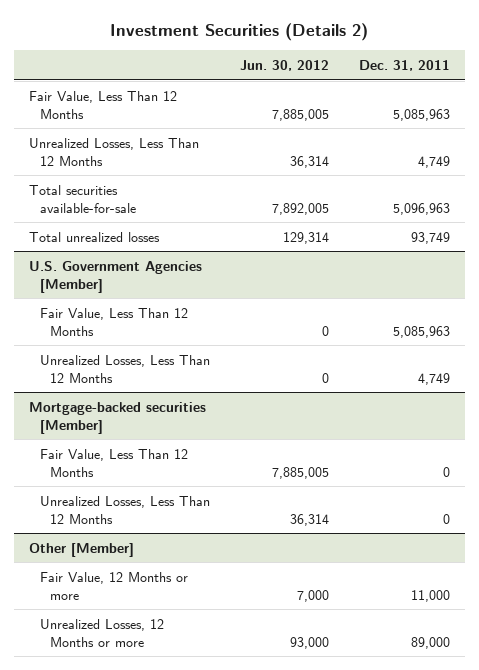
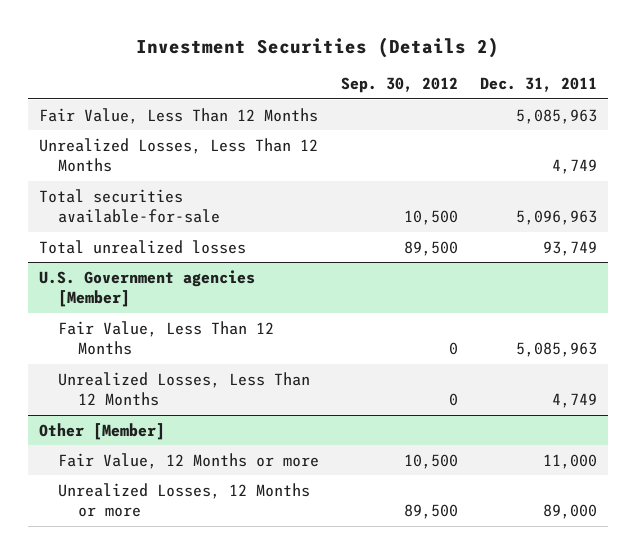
- | Jun. 30, 2012 | Dec. 31, 2011
+ | Sep. 30, 2012 | Dec. 31, 2011
- U.S. Government Agencies [Member]
+ U.S. Government agencies [Member]
- Mortgage-backed securities [Member]
- Fair Value, Less Than 12 Months | 7,885,005 | 0
- Unrealized Losses, Less Than 12 Months | 36,314 | 0

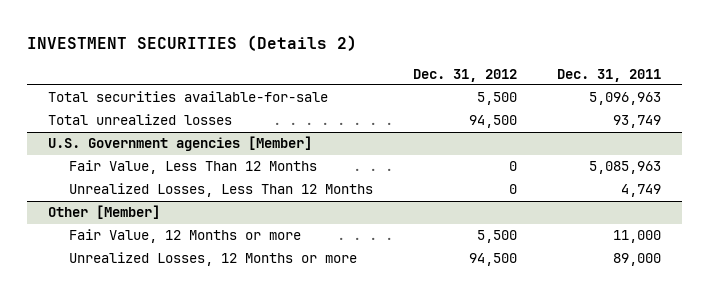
- Investment Securities (Details 2)
+ INVESTMENT SECURITIES (Details 2)
- | Sep. 30, 2012 | Dec. 31, 2011
+ | Dec. 31, 2012 | Dec. 31, 2011
- Fair Value, Less Than 12 Months | | 5,085,963
- Unrealized Losses, Less Than 12 Months | | 4,749

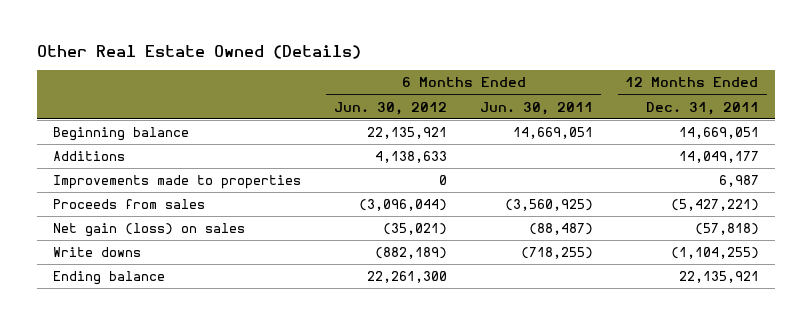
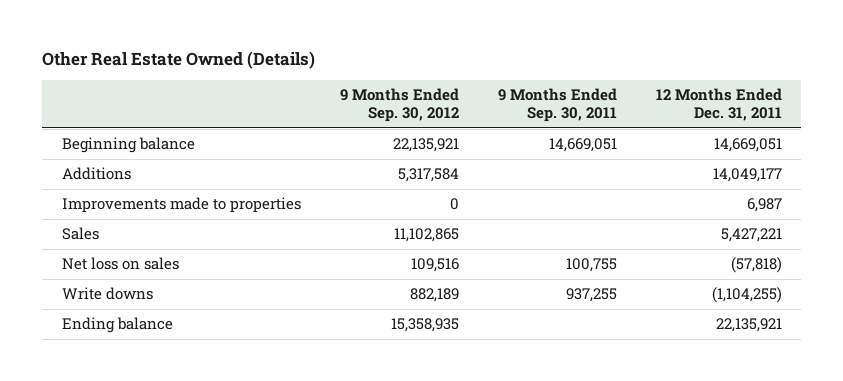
- | 6 Months Ended Jun. 30, 2012 | 6 Months Ended Jun. 30, 2011 | 12 Months Ended Dec. 31, 2011
+ | 9 Months Ended Sep. 30, 2012 | 9 Months Ended Sep. 30, 2011 | 12 Months Ended Dec. 31, 2011
- Proceeds from sales | (3,096,044) | (3,560,925) | (5,427,221)
- Net gain (loss) on sales | (35,021) | (88,487) | (57,818)
+ Sales | 11,102,865 | | 5,427,221
+ Net loss on sales | 109,516 | 100,755 | (57,818)

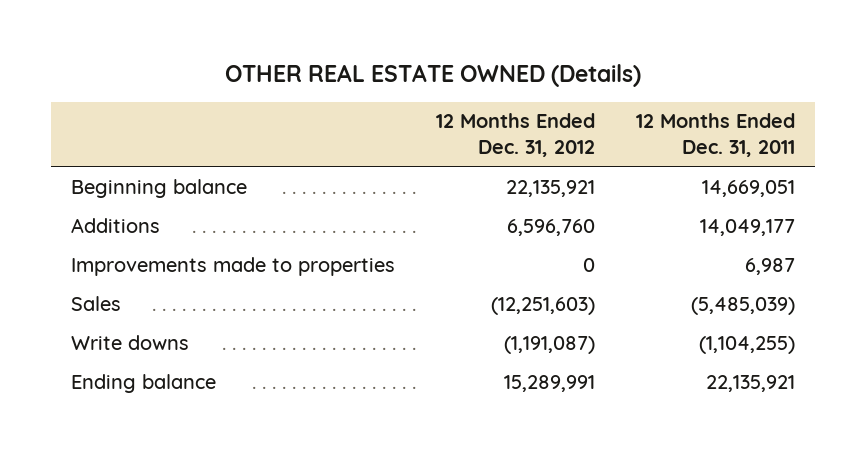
- Other Real Estate Owned (Details)
+ OTHER REAL ESTATE OWNED (Details)
- | 9 Months Ended Sep. 30, 2012 | 9 Months Ended Sep. 30, 2011 | 12 Months Ended Dec. 31, 2011
+ | 12 Months Ended Dec. 31, 2012 | 12 Months Ended Dec. 31, 2011
- Sales | 11,102,865 | | 5,427,221
- Net loss on sales | 109,516 | 100,755 | (57,818)
+ Sales | (12,251,603) | (5,485,039)

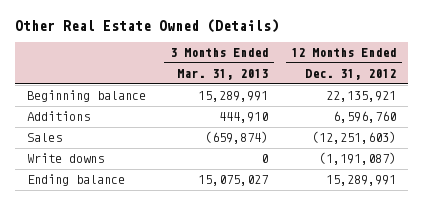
- OTHER REAL ESTATE OWNED (Details)
+ Other Real Estate Owned (Details)
- | 12 Months Ended Dec. 31, 2012 | 12 Months Ended Dec. 31, 2011
+ | 3 Months Ended Mar. 31, 2013 | 12 Months Ended Dec. 31, 2012
- Improvements made to properties | 0 | 6,987

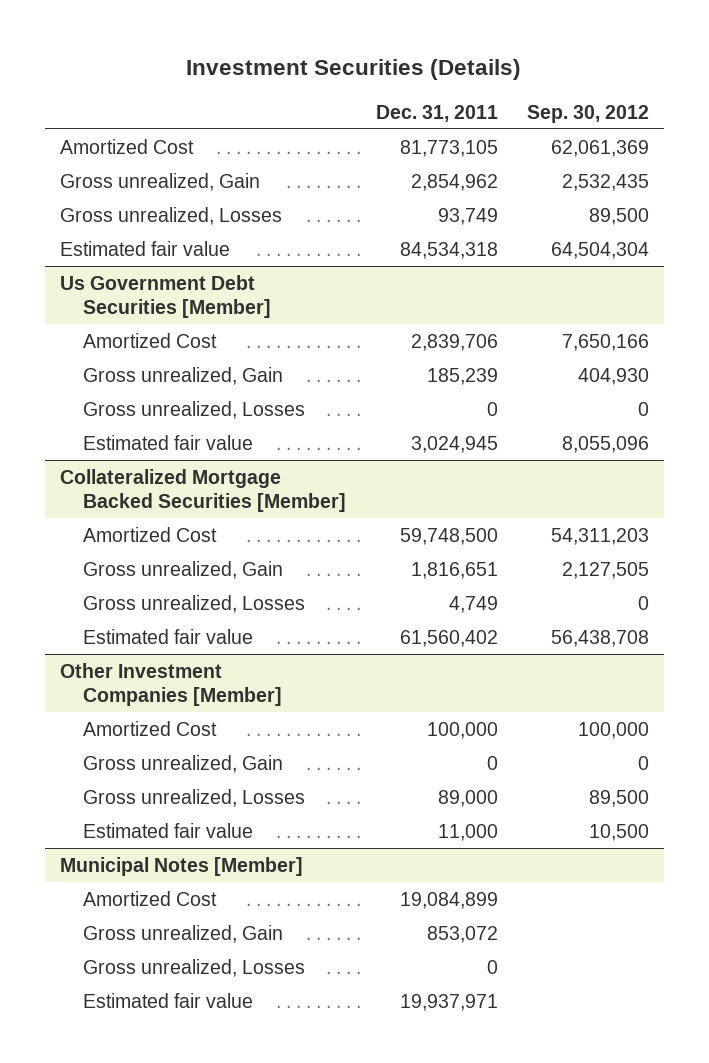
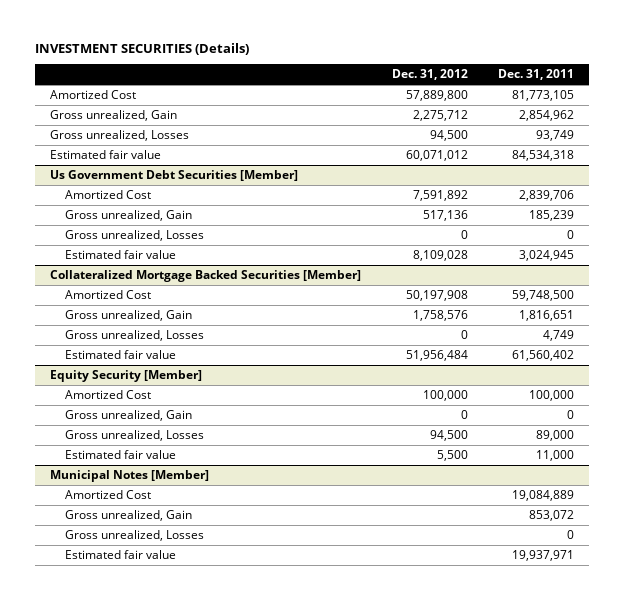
- Investment Securities (Details)
+ INVESTMENT SECURITIES (Details)
- | Dec. 31, 2011 | Sep. 30, 2012
+ | Dec. 31, 2012 | Dec. 31, 2011
- Other Investment Companies [Member]
+ Equity Security [Member]
@ Municipal Notes [Member]
- Amortized Cost | 19,084,899 |
+ Amortized Cost | | 19,084,889

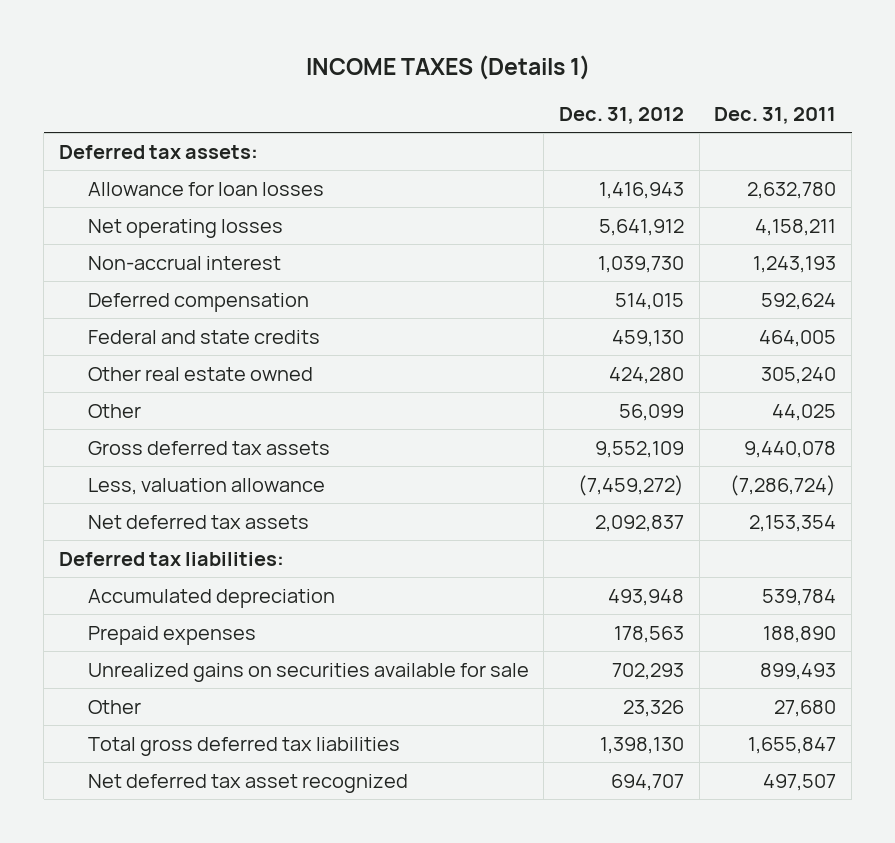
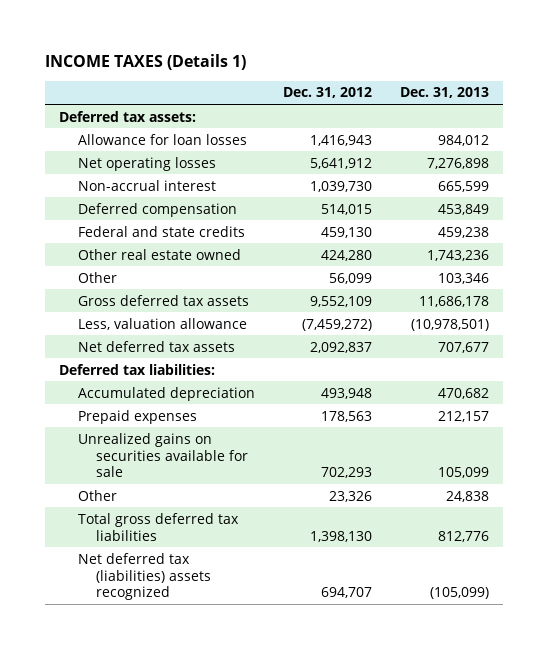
- | Dec. 31, 2012 | Dec. 31, 2011
+ | Dec. 31, 2012 | Dec. 31, 2013
- Net deferred tax asset recognized | 694,707 | 497,507
+ Net deferred tax (liabilities) assets recognized | 694,707 | (105,099)

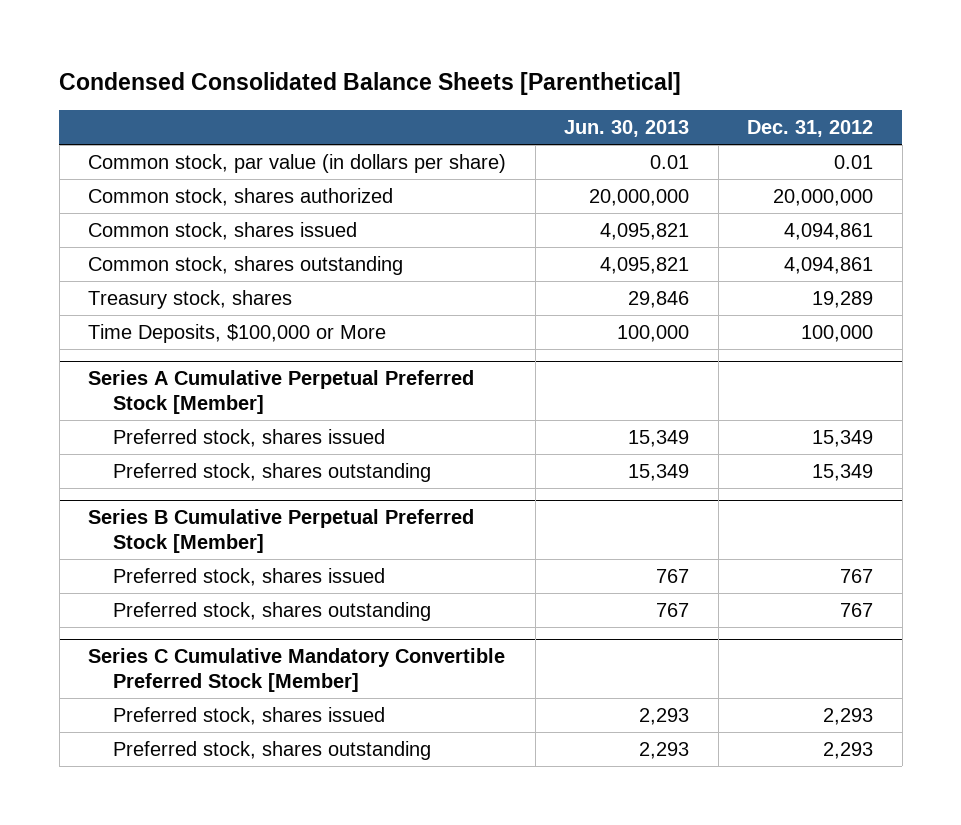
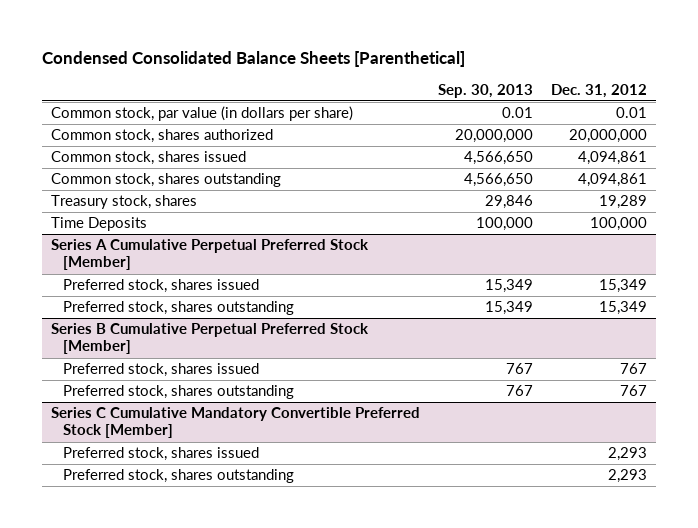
- | Jun. 30, 2013 | Dec. 31, 2012
+ | Sep. 30, 2013 | Dec. 31, 2012
- Time Deposits, $100,000 or More | 100,000 | 100,000
+ Time Deposits | 100,000 | 100,000

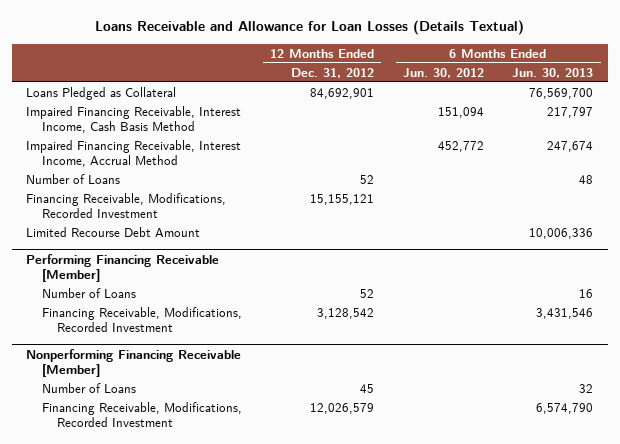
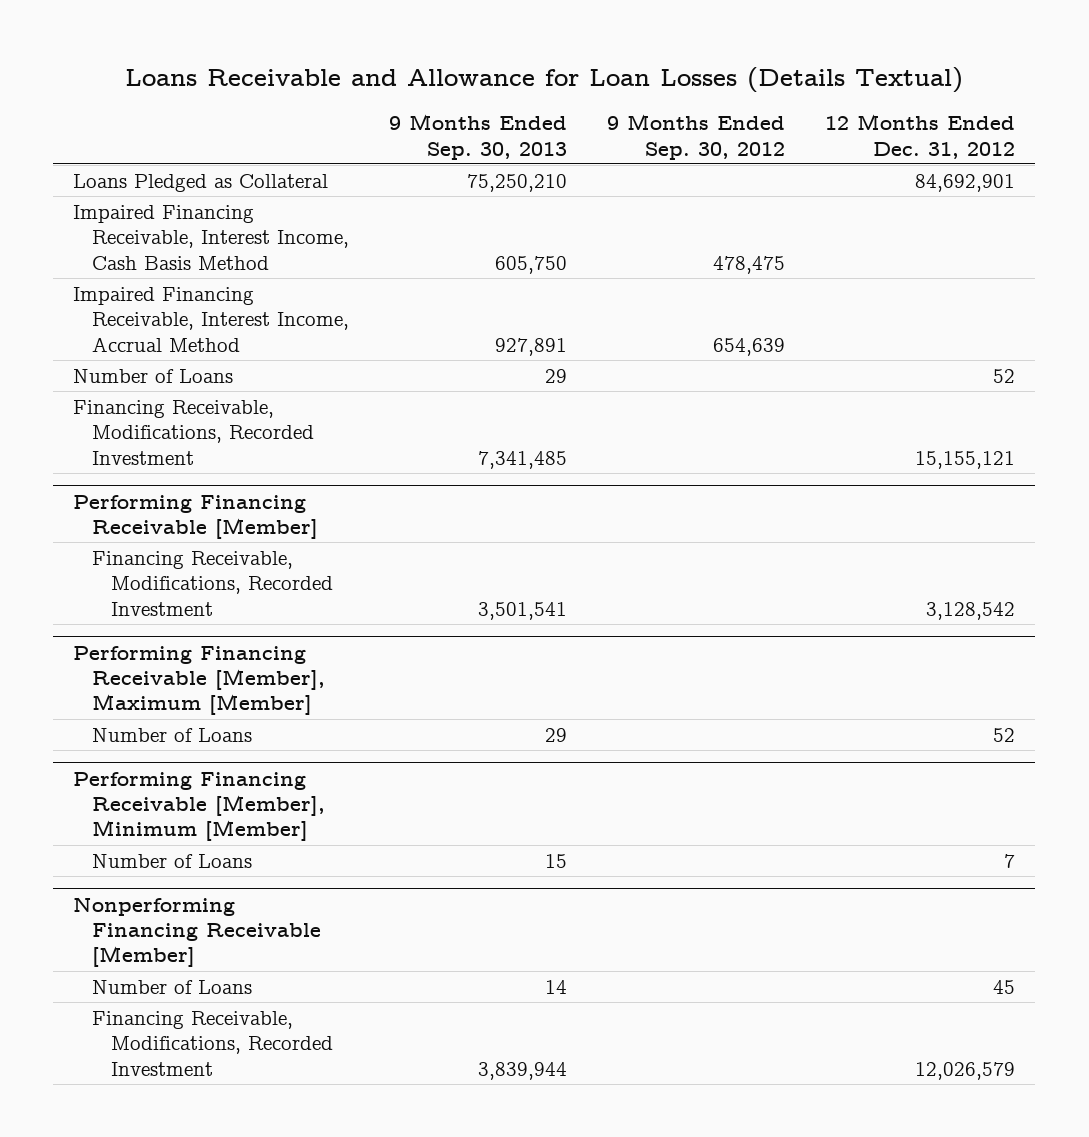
- | 12 Months Ended Dec. 31, 2012 | 6 Months Ended Jun. 30, 2012 | 6 Months Ended Jun. 30, 2013
+ | 9 Months Ended Sep. 30, 2013 | 9 Months Ended Sep. 30, 2012 | 12 Months Ended Dec. 31, 2012
- Limited Recourse Debt Amount | | | 10,006,336
@ Performing Financing Receivable [Member]
- Number of Loans | 52 | | 16
+ Performing Financing Receivable [Member], Maximum [Member]
+ Number of Loans | 29 | | 52
+ Performing Financing Receivable [Member], Minimum [Member]
+ Number of Loans | 15 | | 7

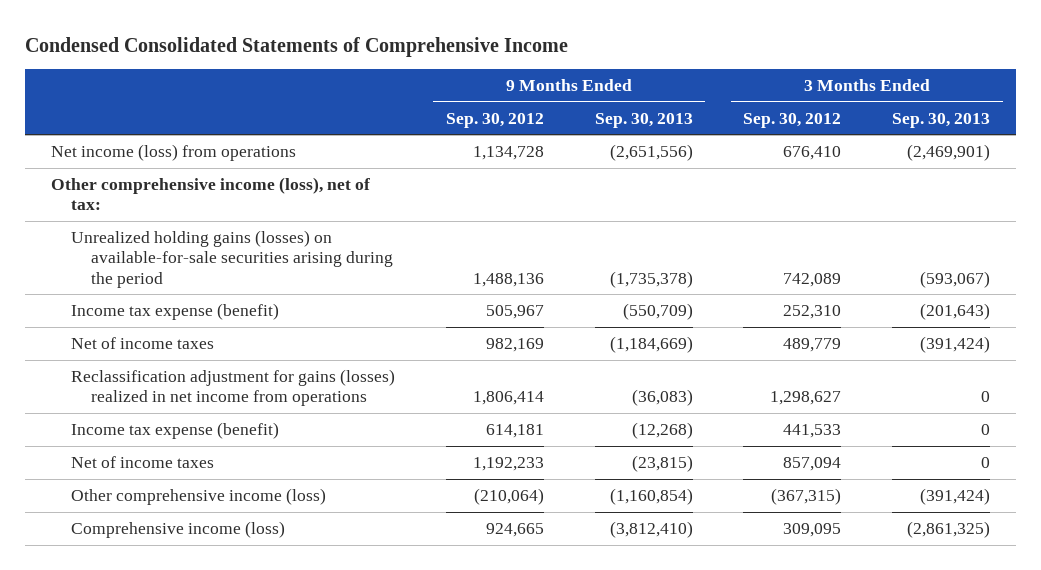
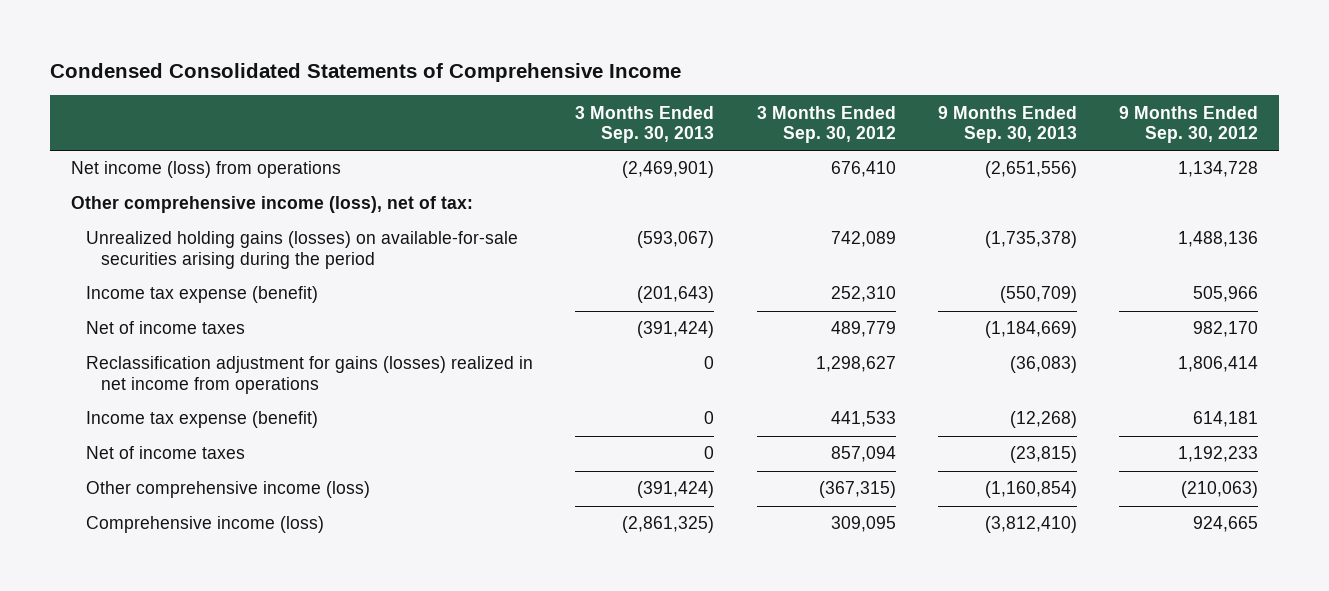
- | 9 Months Ended Sep. 30, 2012 | 9 Months Ended Sep. 30, 2013 | 3 Months Ended Sep. 30, 2012 | 3 Months Ended Sep. 30, 2013
+ | 3 Months Ended Sep. 30, 2013 | 3 Months Ended Sep. 30, 2012 | 9 Months Ended Sep. 30, 2013 | 9 Months Ended Sep. 30, 2012
- Income tax expense (benefit) | 505,967 | (550,709) | 252,310 | (201,643)
- Net of income taxes | 982,169 | (1,184,669) | 489,779 | (391,424)
+ Income tax expense (benefit) | (201,643) | 252,310 | (550,709) | 505,966
+ Net of income taxes | (391,424) | 489,779 | (1,184,669) | 982,170
- Other comprehensive income (loss) | (210,064) | (1,160,854) | (367,315) | (391,424)
+ Other comprehensive income (loss) | (391,424) | (367,315) | (1,160,854) | (210,063)

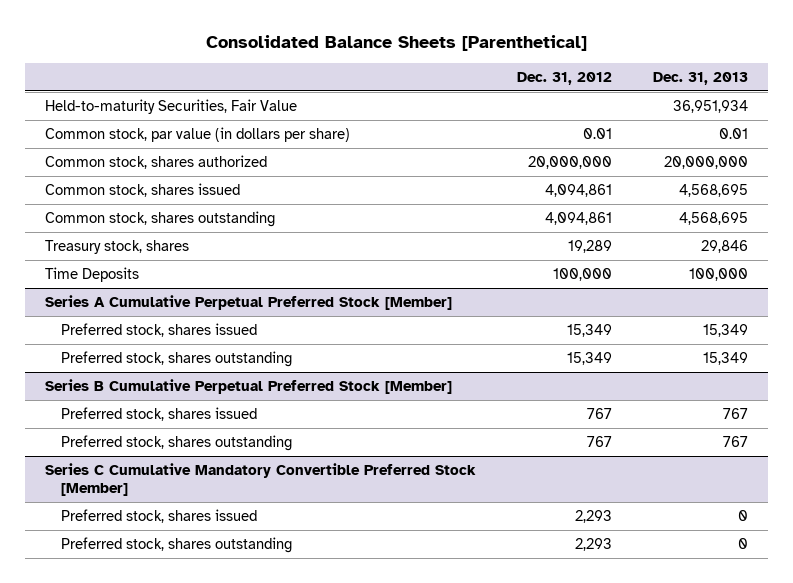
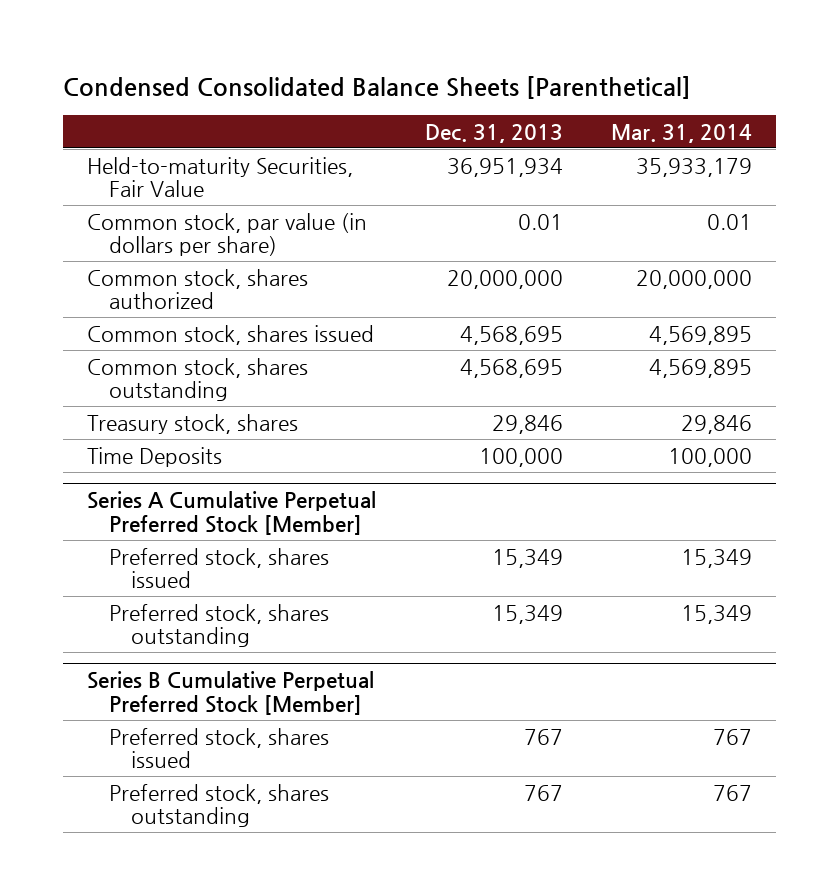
- Consolidated Balance Sheets [Parenthetical]
+ Condensed Consolidated Balance Sheets [Parenthetical]
- | Dec. 31, 2012 | Dec. 31, 2013
+ | Dec. 31, 2013 | Mar. 31, 2014
- Series C Cumulative Mandatory Convertible Preferred Stock [Member]
- Preferred stock, shares issued | 2,293 | 0
- Preferred stock, shares outstanding | 2,293 | 0

